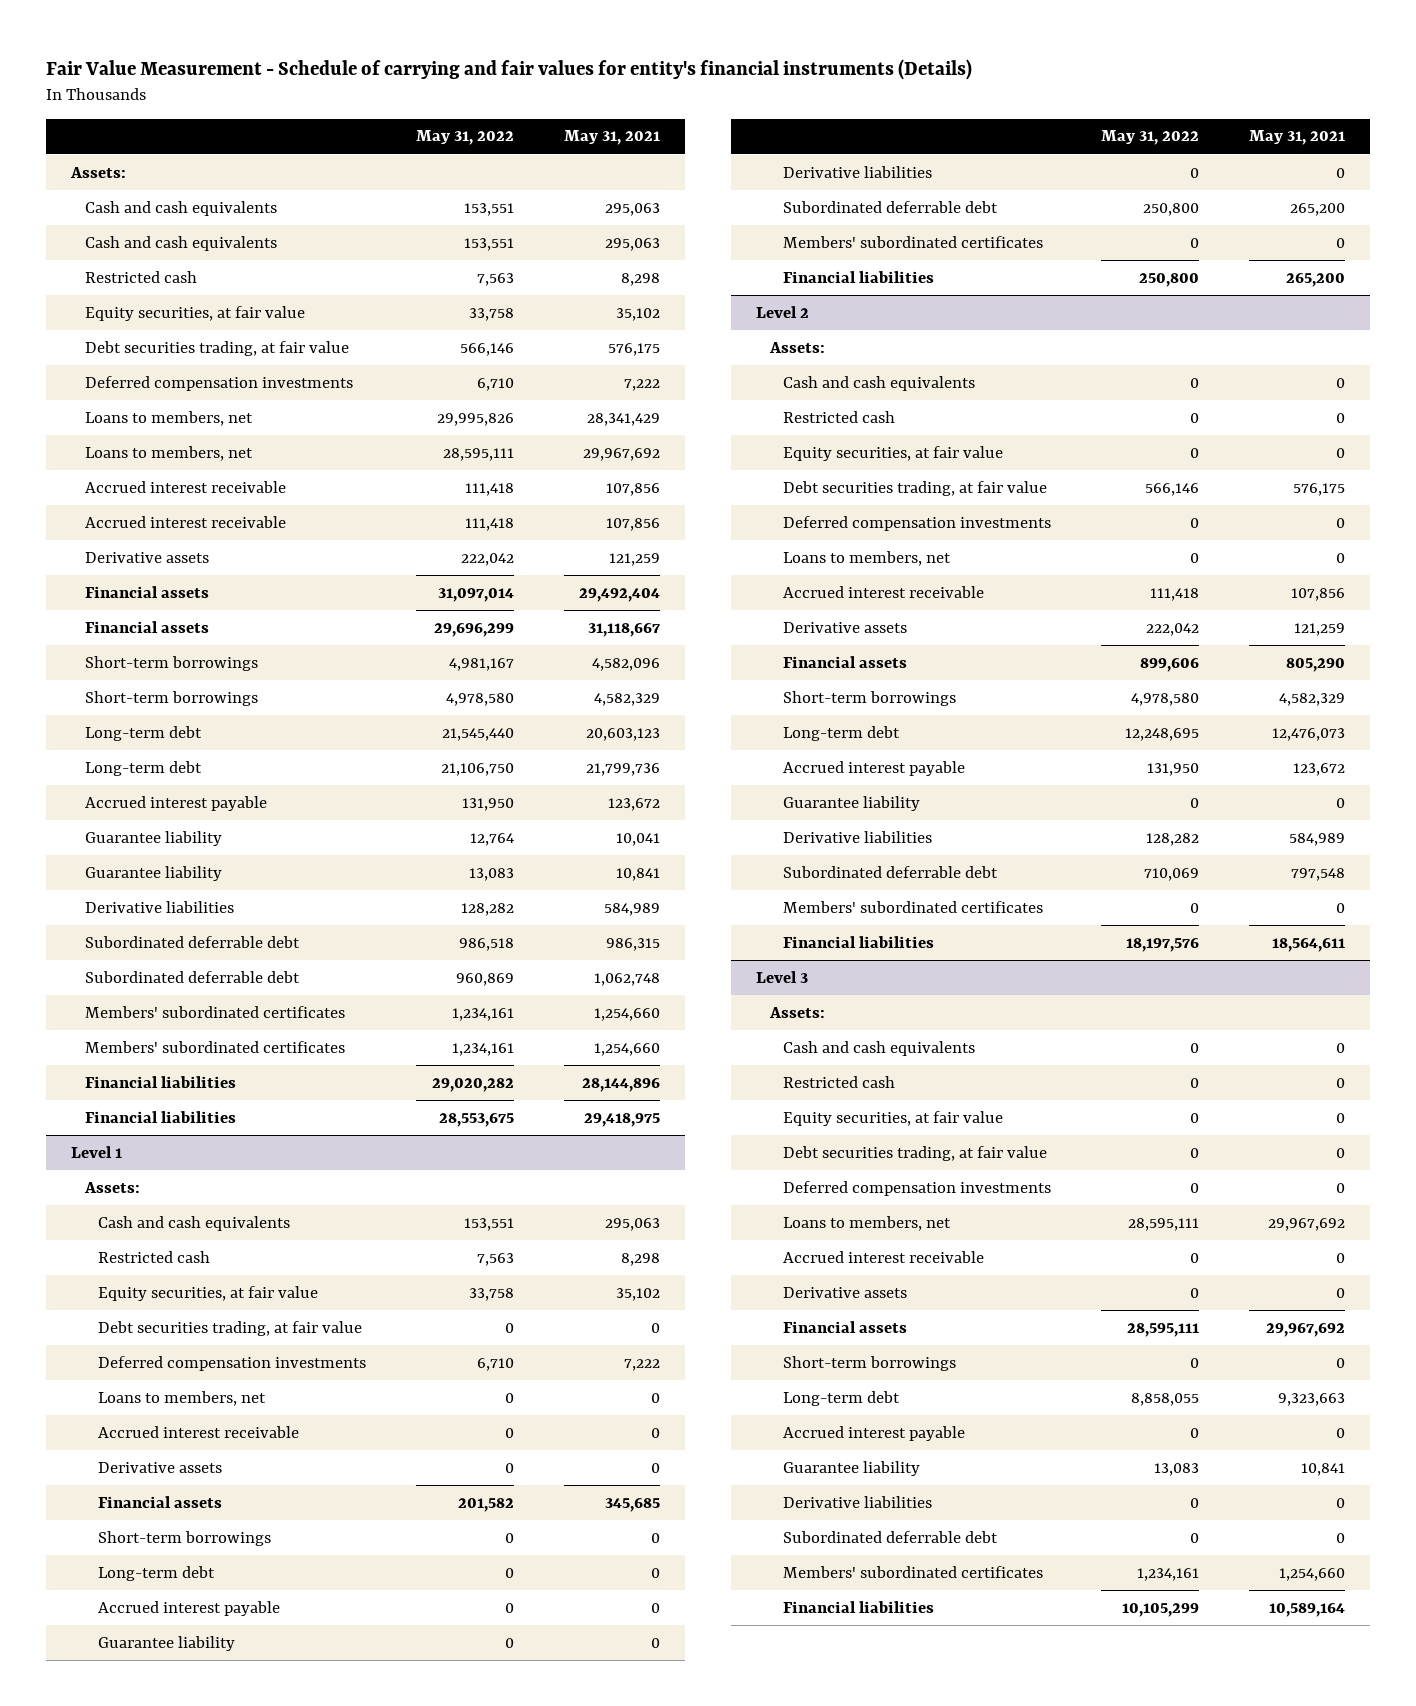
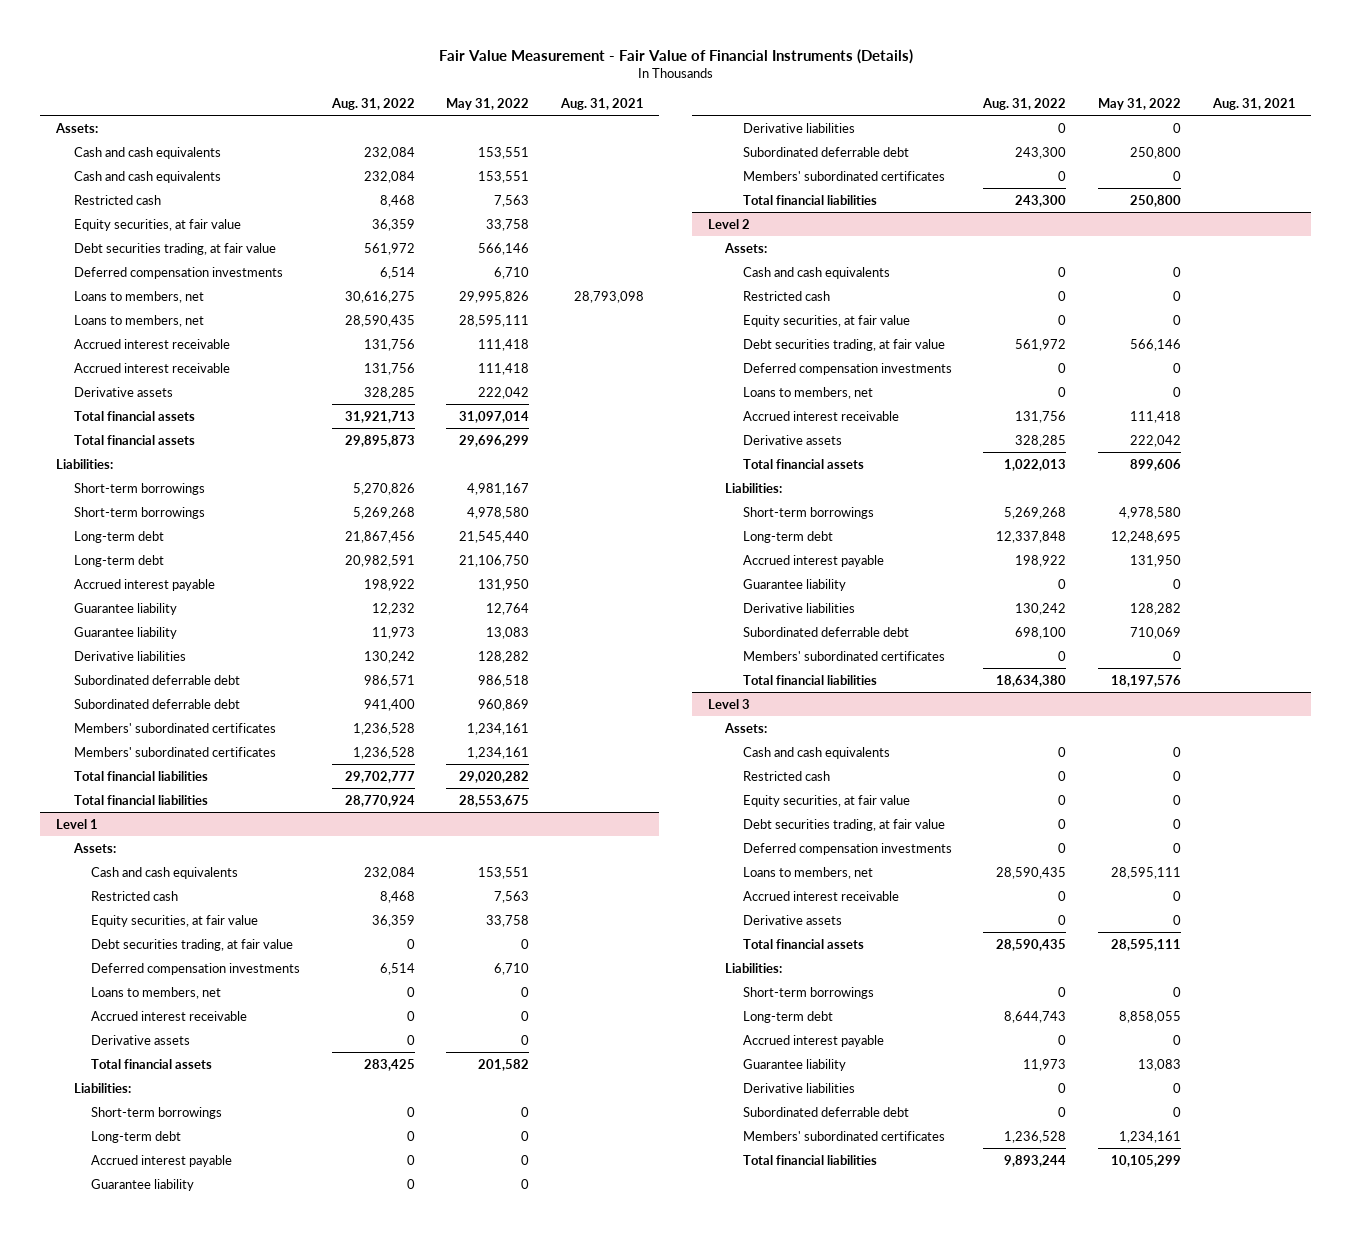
- Fair Value Measurement - Schedule of carrying and fair values for entity's financial instruments (Details)
+ Fair Value Measurement - Fair Value of Financial Instruments (Details)
- | May 31, 2022 | May 31, 2021
+ | Aug. 31, 2022 | May 31, 2022 | Aug. 31, 2021
- Financial assets | 31,097,014 | 29,492,404
- Financial assets | 29,696,299 | 31,118,667
+ Total financial assets | 31,921,713 | 31,097,014 |
+ Total financial assets | 29,895,873 | 29,696,299 |
+ Liabilities:
- Financial liabilities | 29,020,282 | 28,144,896
- Financial liabilities | 28,553,675 | 29,418,975
+ Total financial liabilities | 29,702,777 | 29,020,282 |
+ Total financial liabilities | 28,770,924 | 28,553,675 |
@ Level 1
- Financial assets | 201,582 | 345,685
+ Total financial assets | 283,425 | 201,582 |
+ Liabilities:
- Financial liabilities | 250,800 | 265,200
+ Total financial liabilities | 243,300 | 250,800 |
@ Level 2
- Financial assets | 899,606 | 805,290
+ Total financial assets | 1,022,013 | 899,606 |
+ Liabilities:
- Financial liabilities | 18,197,576 | 18,564,611
+ Total financial liabilities | 18,634,380 | 18,197,576 |
@ Level 3
- Financial assets | 28,595,111 | 29,967,692
+ Total financial assets | 28,590,435 | 28,595,111 |
+ Liabilities:
- Financial liabilities | 10,105,299 | 10,589,164
+ Total financial liabilities | 9,893,244 | 10,105,299 |

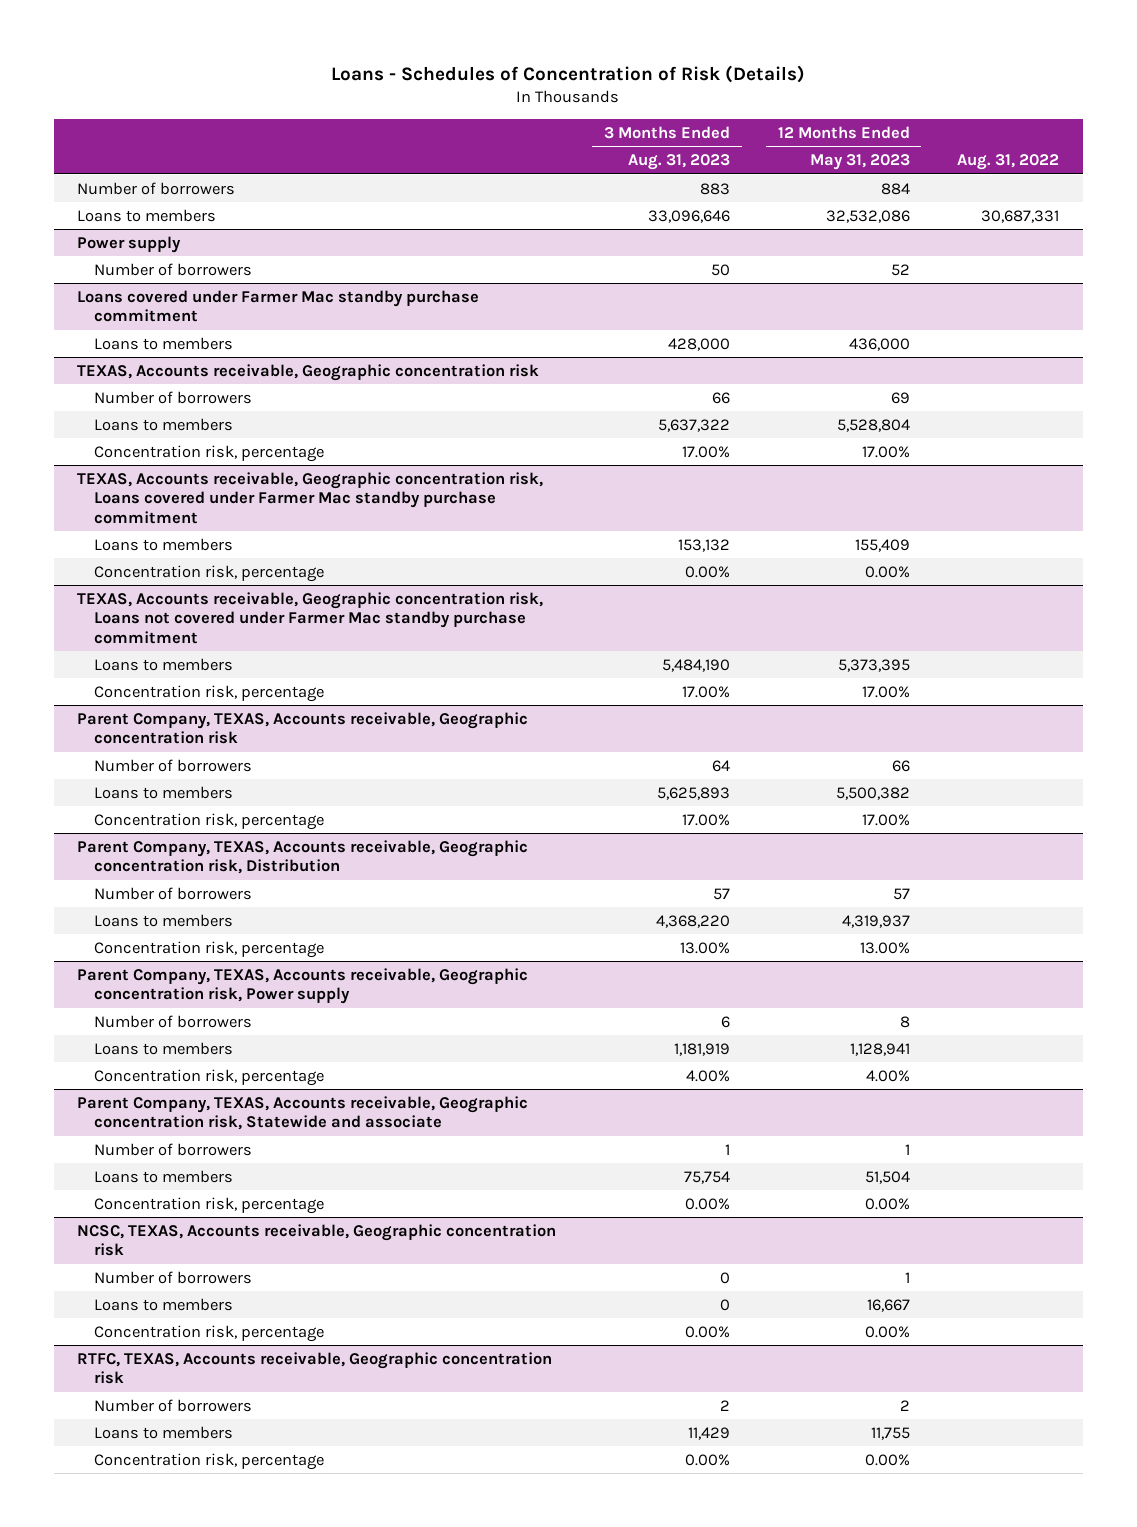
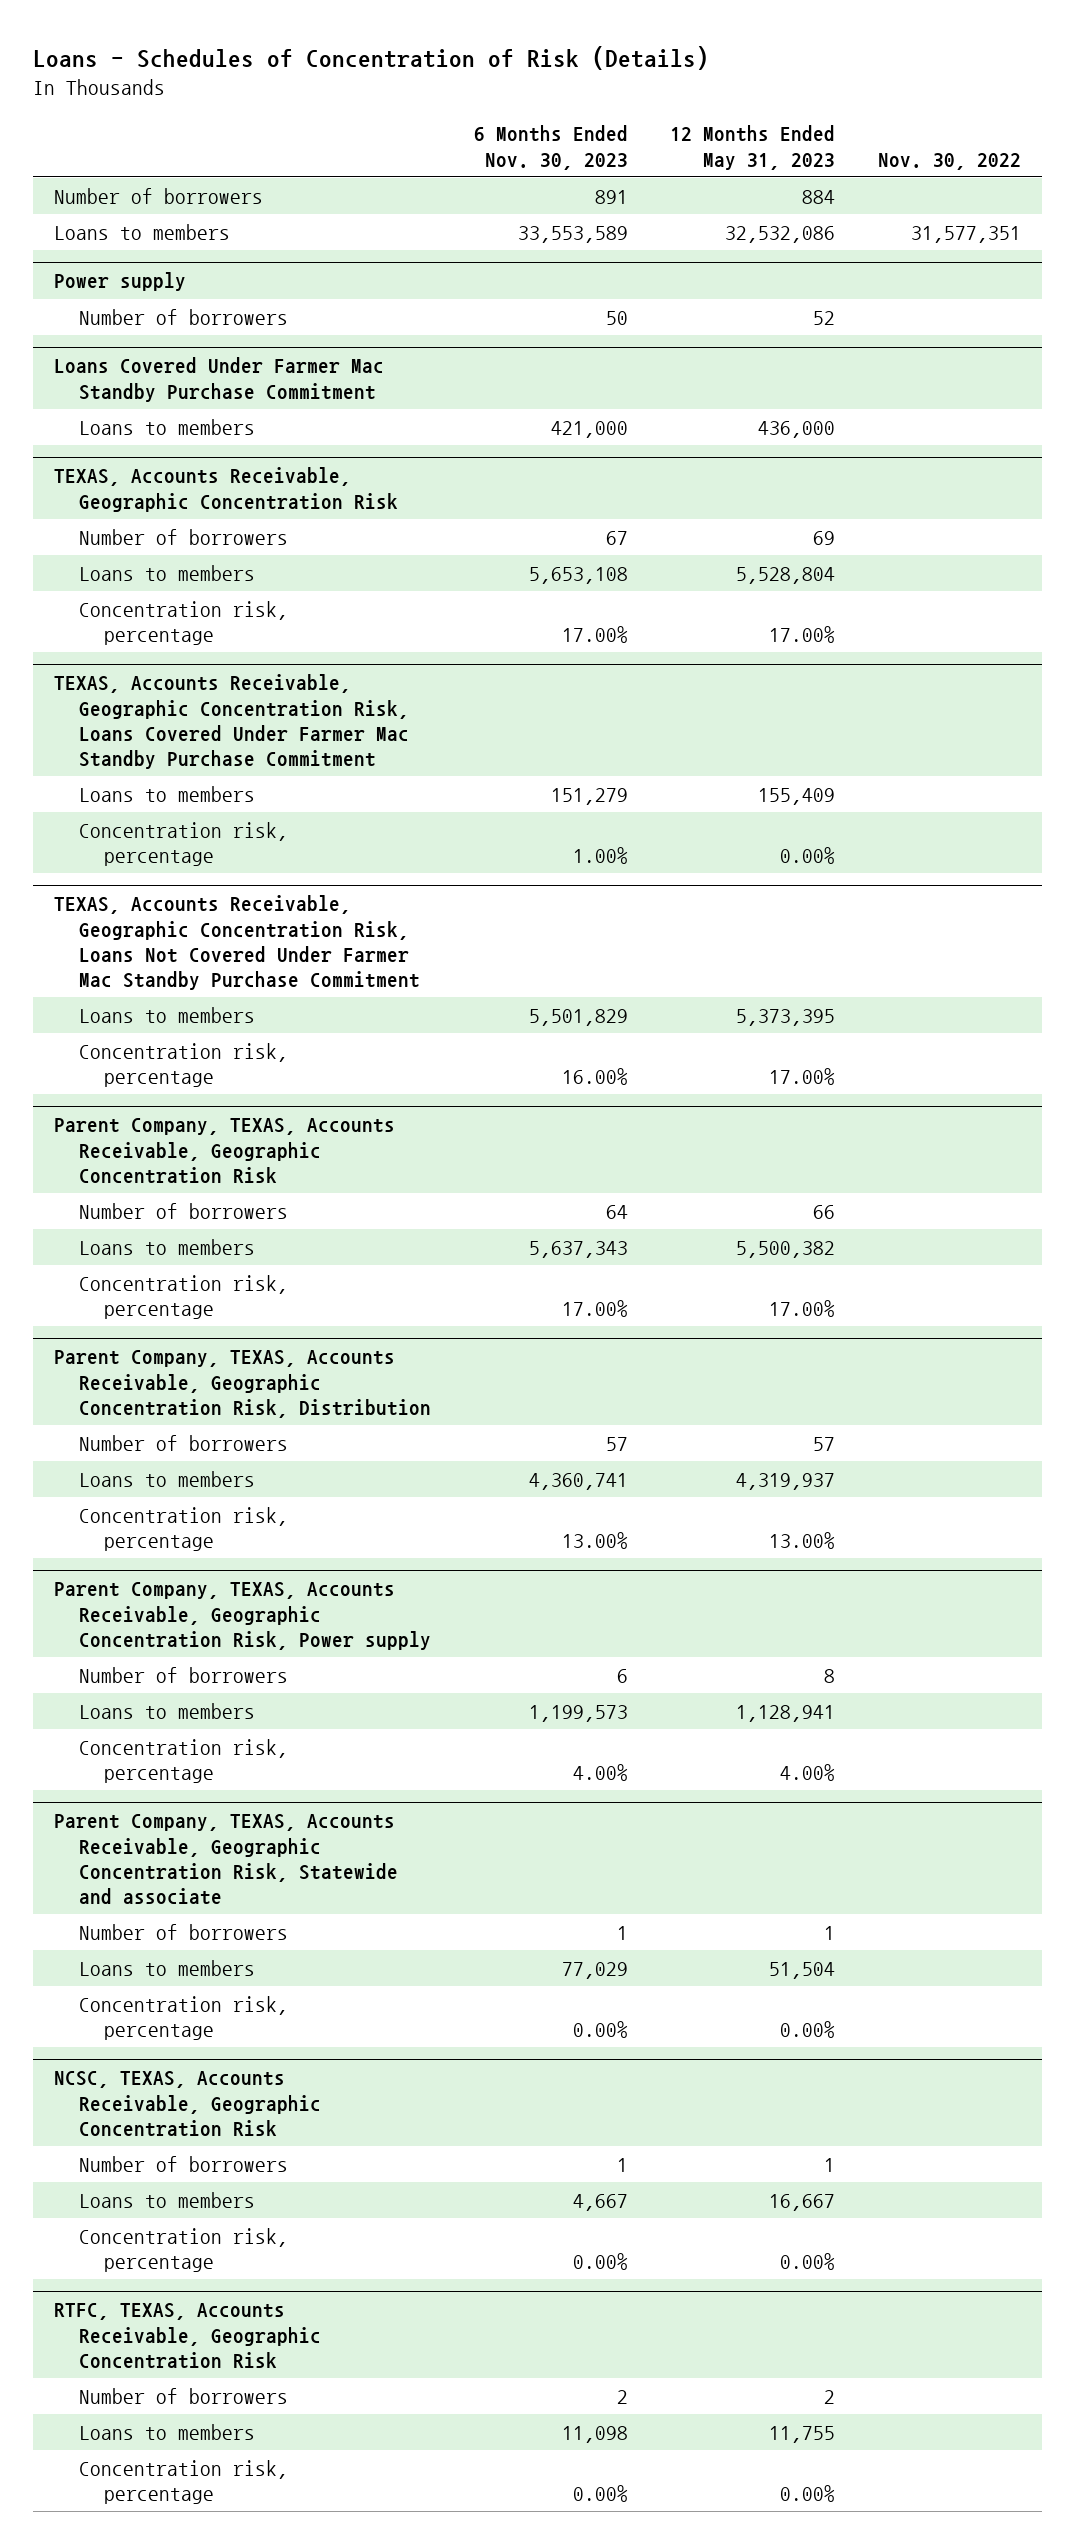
- | 3 Months Ended Aug. 31, 2023 | 12 Months Ended May 31, 2023 | Aug. 31, 2022
+ | 6 Months Ended Nov. 30, 2023 | 12 Months Ended May 31, 2023 | Nov. 30, 2022
- Loans covered under Farmer Mac standby purchase commitment
+ Loans Covered Under Farmer Mac Standby Purchase Commitment
- TEXAS, Accounts receivable, Geographic concentration risk
+ TEXAS, Accounts Receivable, Geographic Concentration Risk
- TEXAS, Accounts receivable, Geographic concentration risk, Loans covered under Farmer Mac standby purchase commitment
+ TEXAS, Accounts Receivable, Geographic Concentration Risk, Loans Covered Under Farmer Mac Standby Purchase Commitment
- TEXAS, Accounts receivable, Geographic concentration risk, Loans not covered under Farmer Mac standby purchase commitment
+ TEXAS, Accounts Receivable, Geographic Concentration Risk, Loans Not Covered Under Farmer Mac Standby Purchase Commitment
- Parent Company, TEXAS, Accounts receivable, Geographic concentration risk
+ Parent Company, TEXAS, Accounts Receivable, Geographic Concentration Risk
- Parent Company, TEXAS, Accounts receivable, Geographic concentration risk, Distribution
+ Parent Company, TEXAS, Accounts Receivable, Geographic Concentration Risk, Distribution
- Parent Company, TEXAS, Accounts receivable, Geographic concentration risk, Power supply
+ Parent Company, TEXAS, Accounts Receivable, Geographic Concentration Risk, Power supply
- Parent Company, TEXAS, Accounts receivable, Geographic concentration risk, Statewide and associate
+ Parent Company, TEXAS, Accounts Receivable, Geographic Concentration Risk, Statewide and associate
- NCSC, TEXAS, Accounts receivable, Geographic concentration risk
+ NCSC, TEXAS, Accounts Receivable, Geographic Concentration Risk
- RTFC, TEXAS, Accounts receivable, Geographic concentration risk
+ RTFC, TEXAS, Accounts Receivable, Geographic Concentration Risk

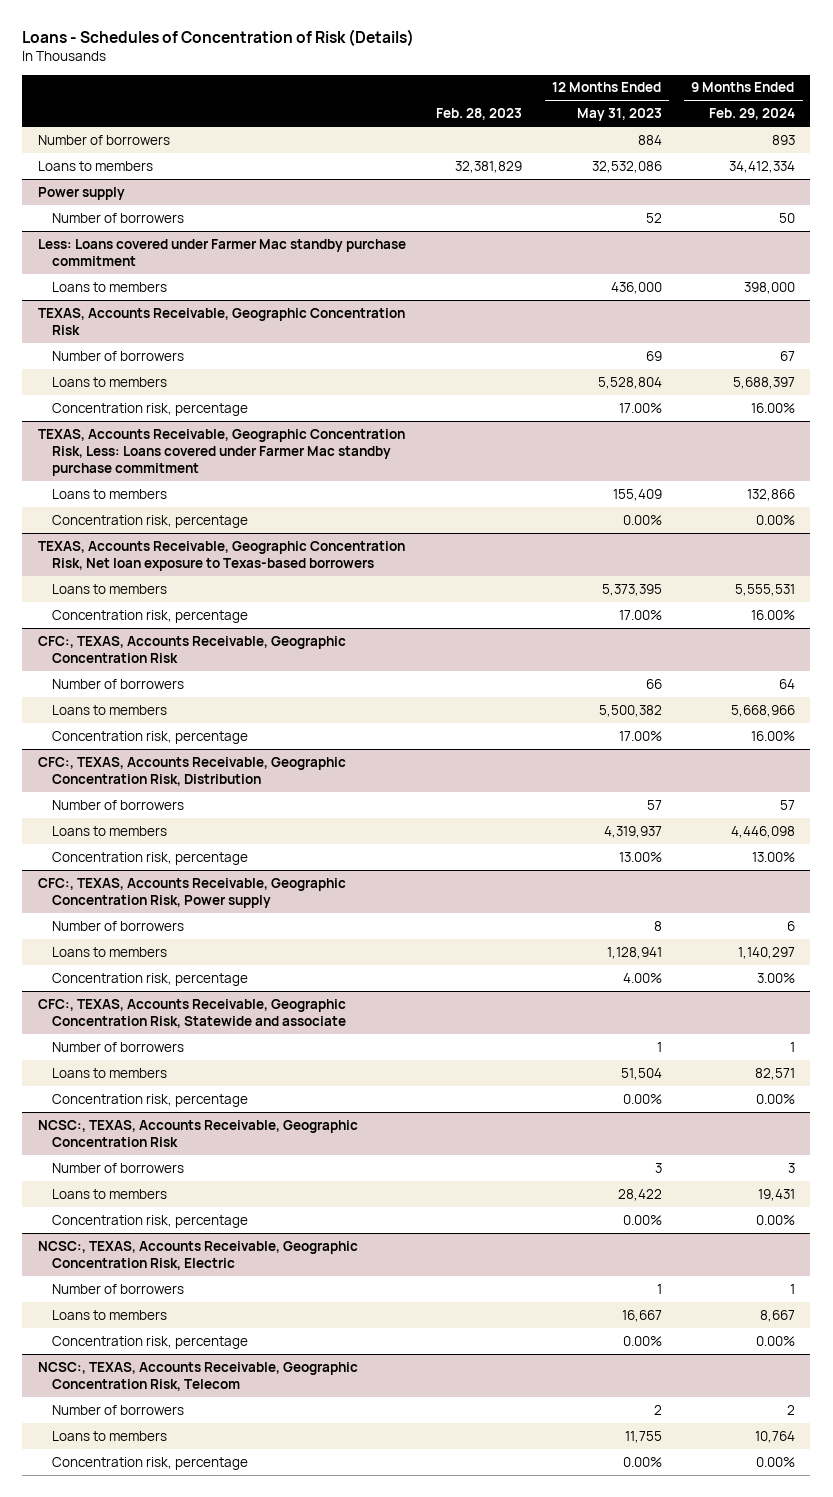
- | 6 Months Ended Nov. 30, 2023 | 12 Months Ended May 31, 2023 | Nov. 30, 2022
+ | Feb. 28, 2023 | 12 Months Ended May 31, 2023 | 9 Months Ended Feb. 29, 2024
- Loans Covered Under Farmer Mac Standby Purchase Commitment
+ Less: Loans covered under Farmer Mac standby purchase commitment
- TEXAS, Accounts Receivable, Geographic Concentration Risk, Loans Covered Under Farmer Mac Standby Purchase Commitment
+ TEXAS, Accounts Receivable, Geographic Concentration Risk, Less: Loans covered under Farmer Mac standby purchase commitment
- TEXAS, Accounts Receivable, Geographic Concentration Risk, Loans Not Covered Under Farmer Mac Standby Purchase Commitment
+ TEXAS, Accounts Receivable, Geographic Concentration Risk, Net loan exposure to Texas-based borrowers
- Parent Company, TEXAS, Accounts Receivable, Geographic Concentration Risk
+ CFC:, TEXAS, Accounts Receivable, Geographic Concentration Risk
- Parent Company, TEXAS, Accounts Receivable, Geographic Concentration Risk, Distribution
+ CFC:, TEXAS, Accounts Receivable, Geographic Concentration Risk, Distribution
- Parent Company, TEXAS, Accounts Receivable, Geographic Concentration Risk, Power supply
+ CFC:, TEXAS, Accounts Receivable, Geographic Concentration Risk, Power supply
- Parent Company, TEXAS, Accounts Receivable, Geographic Concentration Risk, Statewide and associate
+ CFC:, TEXAS, Accounts Receivable, Geographic Concentration Risk, Statewide and associate
- NCSC, TEXAS, Accounts Receivable, Geographic Concentration Risk
+ NCSC:, TEXAS, Accounts Receivable, Geographic Concentration Risk
+ Number of borrowers | | 3 | 3
+ Loans to members | | 28,422 | 19,431
+ Concentration risk, percentage | | 0.00% | 0.00%
+ NCSC:, TEXAS, Accounts Receivable, Geographic Concentration Risk, Electric
- RTFC, TEXAS, Accounts Receivable, Geographic Concentration Risk
+ NCSC:, TEXAS, Accounts Receivable, Geographic Concentration Risk, Telecom

